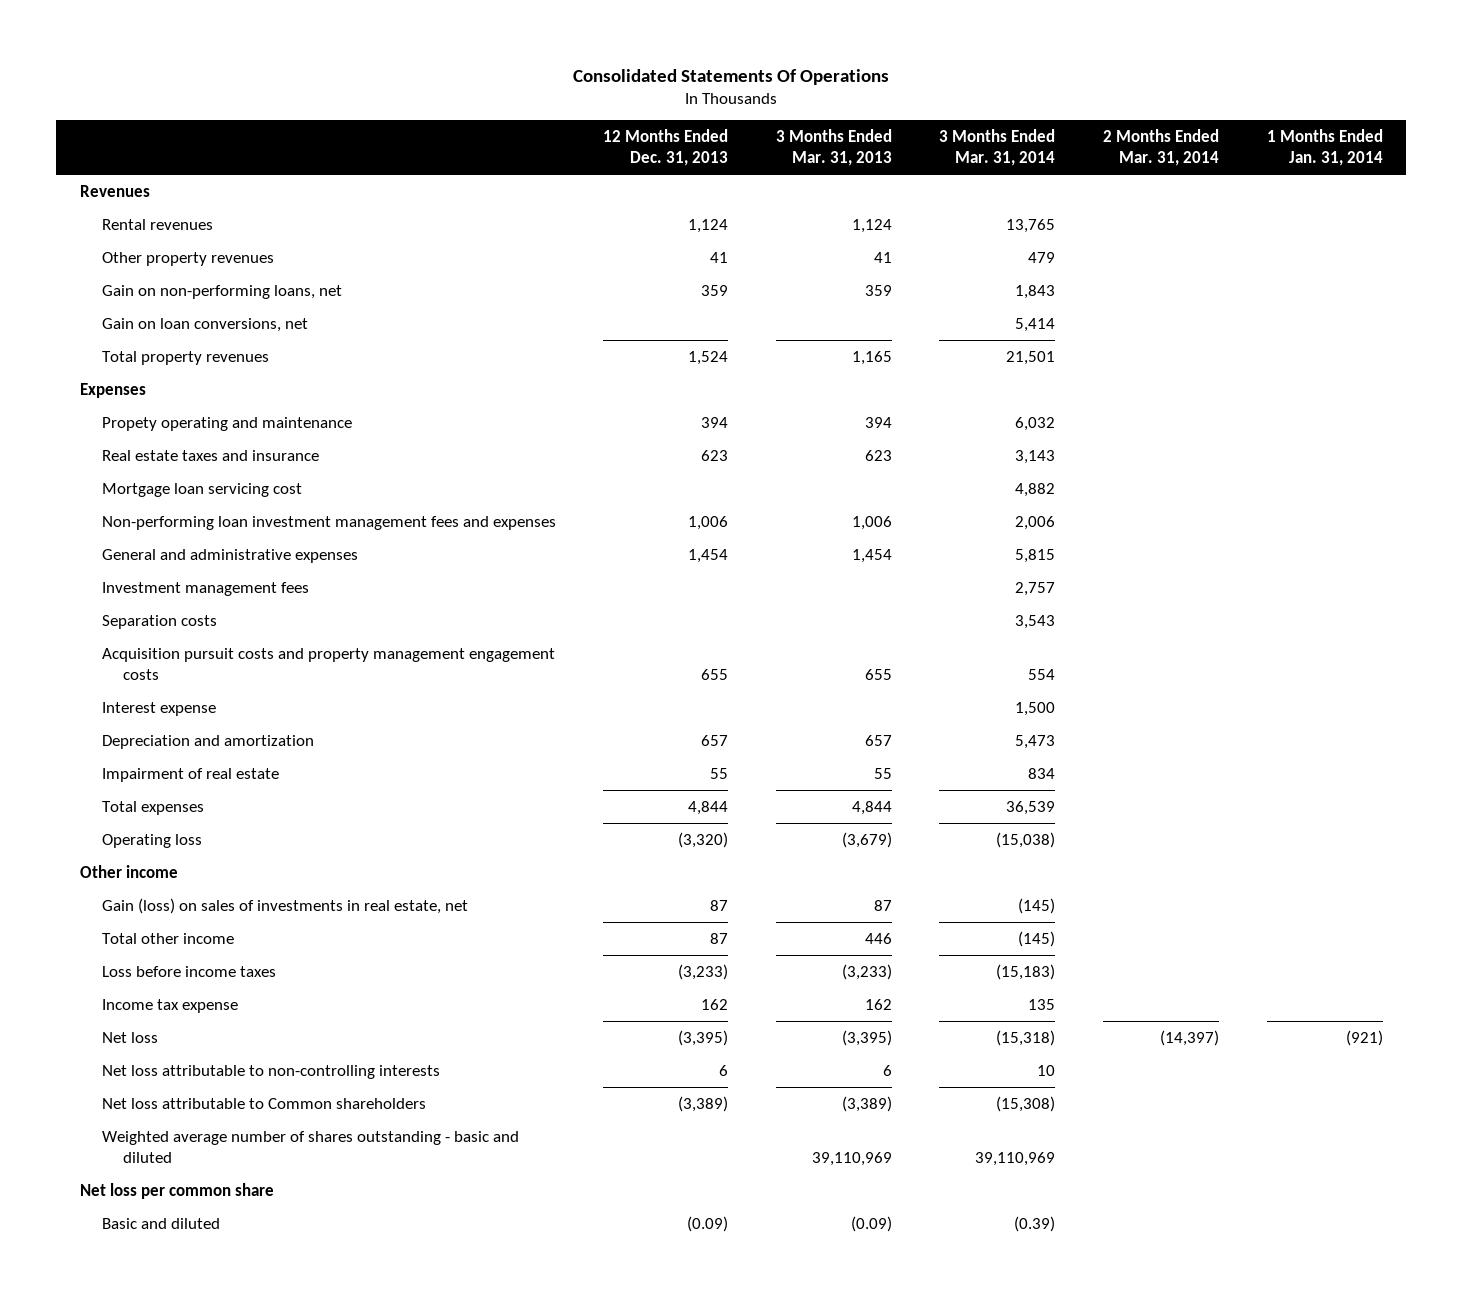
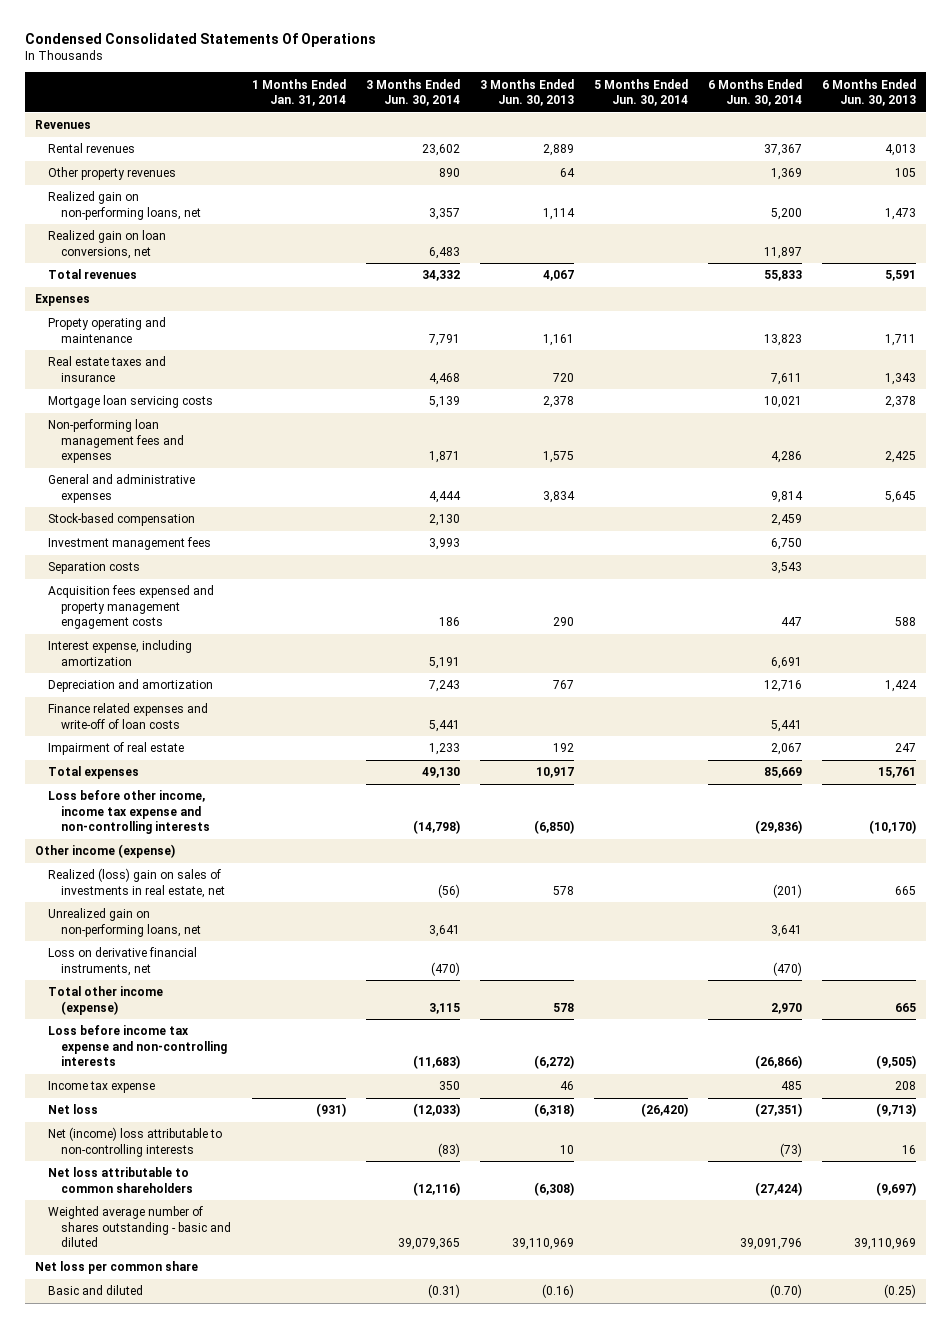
- Consolidated Statements Of Operations
+ Condensed Consolidated Statements Of Operations
- | 12 Months Ended Dec. 31, 2013 | 3 Months Ended Mar. 31, 2013 | 3 Months Ended Mar. 31, 2014 | 2 Months Ended Mar. 31, 2014 | 1 Months Ended Jan. 31, 2014
+ | 1 Months Ended Jan. 31, 2014 | 3 Months Ended Jun. 30, 2014 | 3 Months Ended Jun. 30, 2013 | 5 Months Ended Jun. 30, 2014 | 6 Months Ended Jun. 30, 2014 | 6 Months Ended Jun. 30, 2013
- Gain on non-performing loans, net | 359 | 359 | 1,843 | |
- Gain on loan conversions, net | | | 5,414 | |
- Total property revenues | 1,524 | 1,165 | 21,501 | |
+ Realized gain on non-performing loans, net | | 3,357 | 1,114 | | 5,200 | 1,473
+ Realized gain on loan conversions, net | | 6,483 | | | 11,897 |
+ Total revenues | | 34,332 | 4,067 | | 55,833 | 5,591
- Mortgage loan servicing cost | | | 4,882 | |
- Non-performing loan investment management fees and expenses | 1,006 | 1,006 | 2,006 | |
+ Mortgage loan servicing costs | | 5,139 | 2,378 | | 10,021 | 2,378
+ Non-performing loan management fees and expenses | | 1,871 | 1,575 | | 4,286 | 2,425
+ Stock-based compensation | | 2,130 | | | 2,459 |
- Acquisition pursuit costs and property management engagement costs | 655 | 655 | 554 | |
- Interest expense | | | 1,500 | |
+ Acquisition fees expensed and property management engagement costs | | 186 | 290 | | 447 | 588
+ Interest expense, including amortization | | 5,191 | | | 6,691 |
+ Finance related expenses and write-off of loan costs | | 5,441 | | | 5,441 |
- Operating loss | (3,320) | (3,679) | (15,038) | |
- Other income
- Gain (loss) on sales of investments in real estate, net | 87 | 87 | (145) | |
- Total other income | 87 | 446 | (145) | |
- Loss before income taxes | (3,233) | (3,233) | (15,183) | |
+ Loss before other income, income tax expense and non-controlling interests | | (14,798) | (6,850) | | (29,836) | (10,170)
+ Other income (expense)
+ Realized (loss) gain on sales of investments in real estate, net | | (56) | 578 | | (201) | 665
+ Unrealized gain on non-performing loans, net | | 3,641 | | | 3,641 |
+ Loss on derivative financial instruments, net | | (470) | | | (470) |
+ Total other income (expense) | | 3,115 | 578 | | 2,970 | 665
+ Loss before income tax expense and non-controlling interests | | (11,683) | (6,272) | | (26,866) | (9,505)
- Net loss | (3,395) | (3,395) | (15,318) | (14,397) | (921)
- Net loss attributable to non-controlling interests | 6 | 6 | 10 | |
- Net loss attributable to Common shareholders | (3,389) | (3,389) | (15,308) | |
+ Net loss | (931) | (12,033) | (6,318) | (26,420) | (27,351) | (9,713)
+ Net (income) loss attributable to non-controlling interests | | (83) | 10 | | (73) | 16
+ Net loss attributable to common shareholders | | (12,116) | (6,308) | | (27,424) | (9,697)

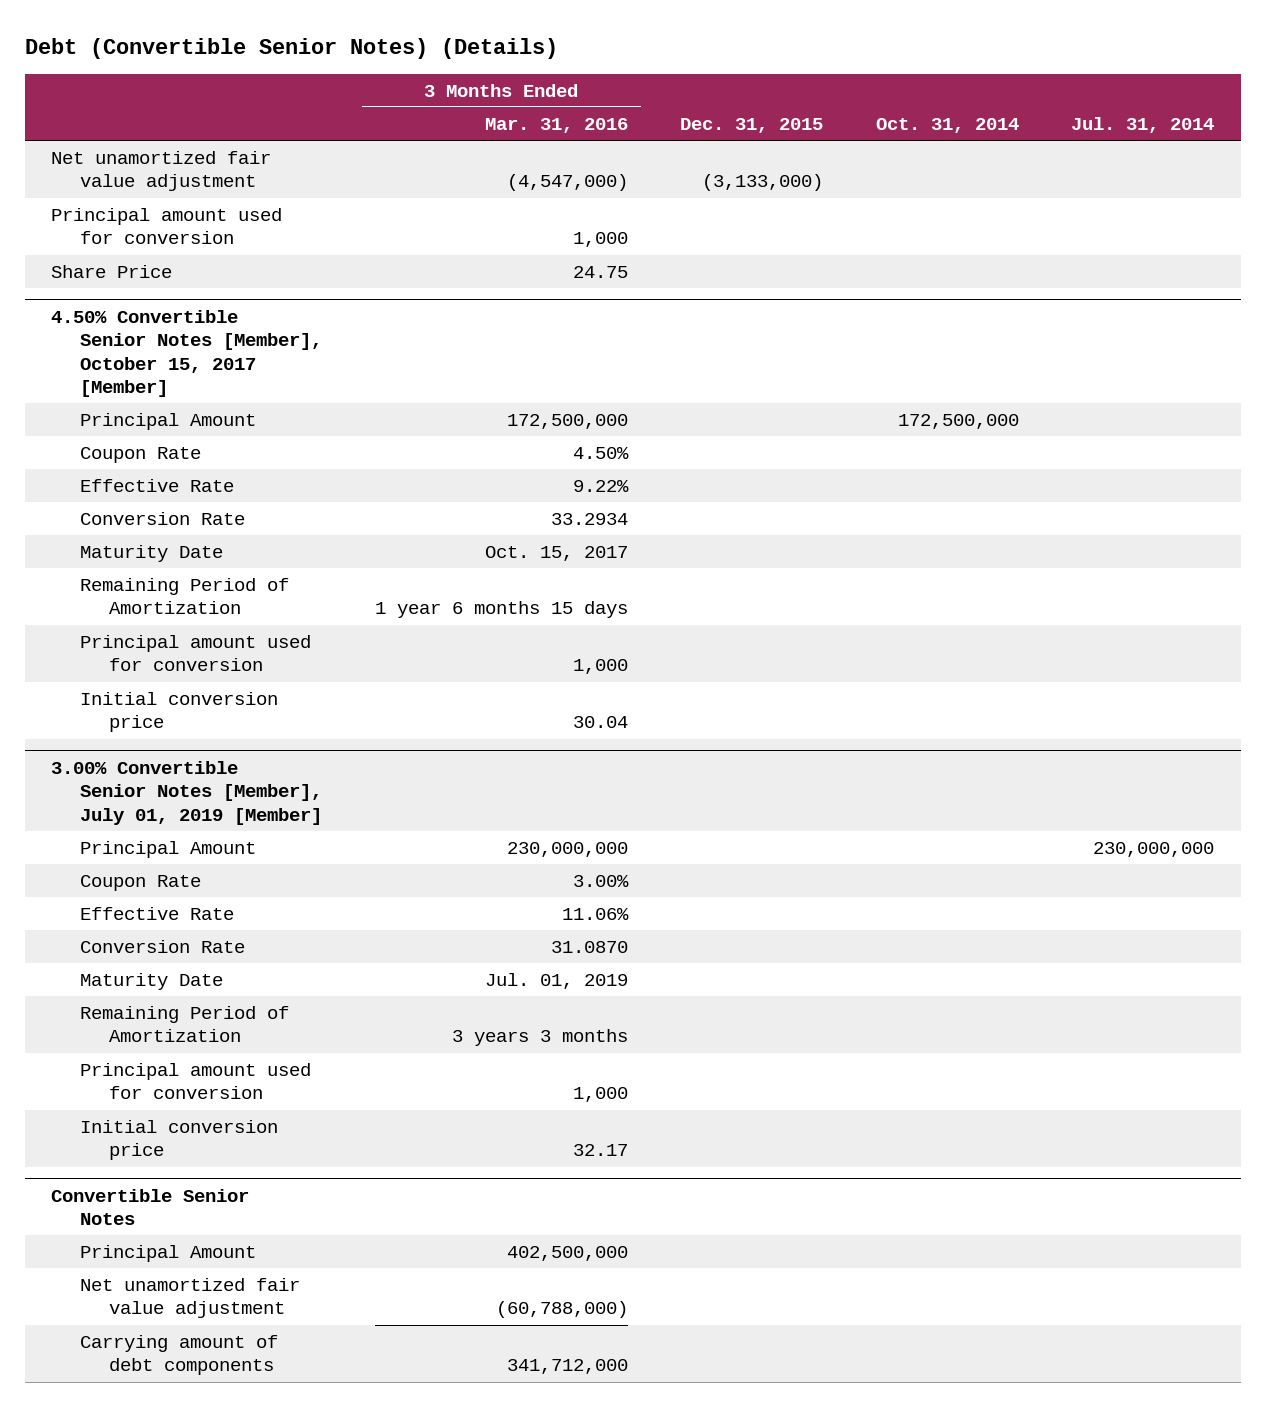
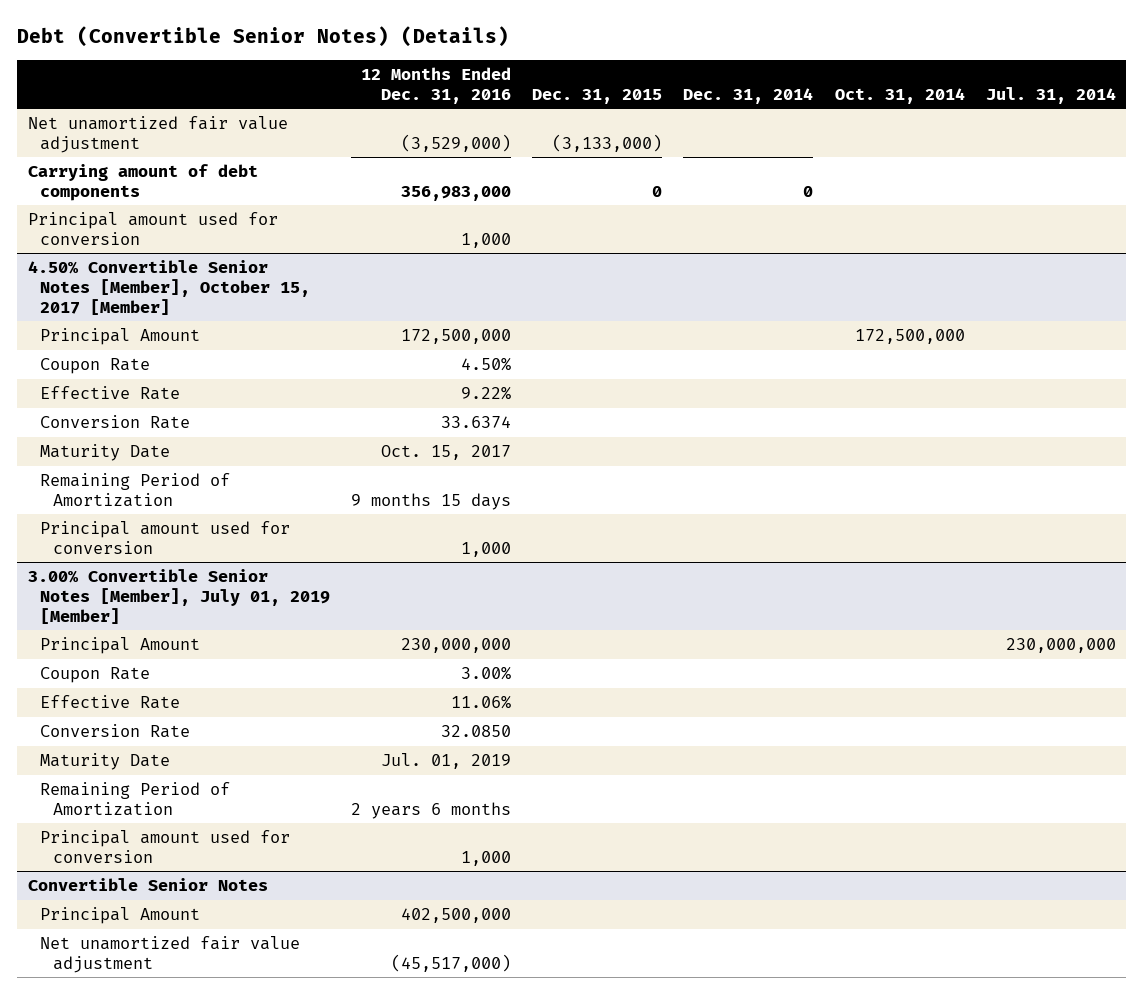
- | 3 Months Ended Mar. 31, 2016 | Dec. 31, 2015 | Oct. 31, 2014 | Jul. 31, 2014
+ | 12 Months Ended Dec. 31, 2016 | Dec. 31, 2015 | Dec. 31, 2014 | Oct. 31, 2014 | Jul. 31, 2014
+ Carrying amount of debt components | 356,983,000 | 0 | 0 | |
- Share Price | 24.75 | | |
@ 4.50% Convertible Senior Notes [Member], October 15, 2017 [Member]
- Initial conversion price | 30.04 | | |
@ 3.00% Convertible Senior Notes [Member], July 01, 2019 [Member]
- Initial conversion price | 32.17 | | |
@ Convertible Senior Notes
- Carrying amount of debt components | 341,712,000 | | |

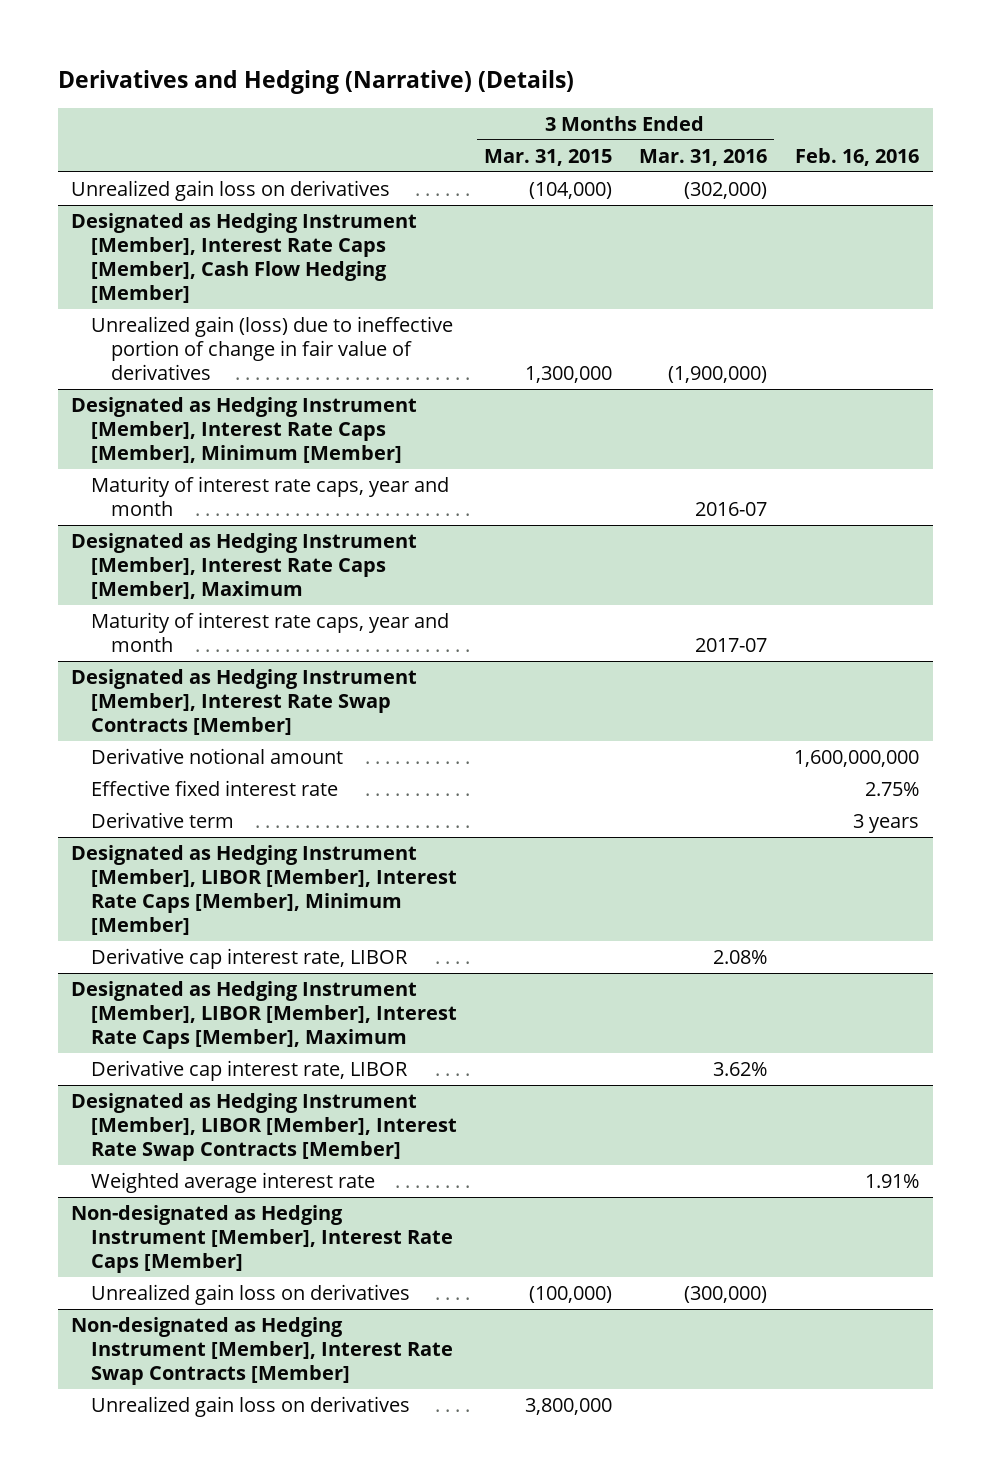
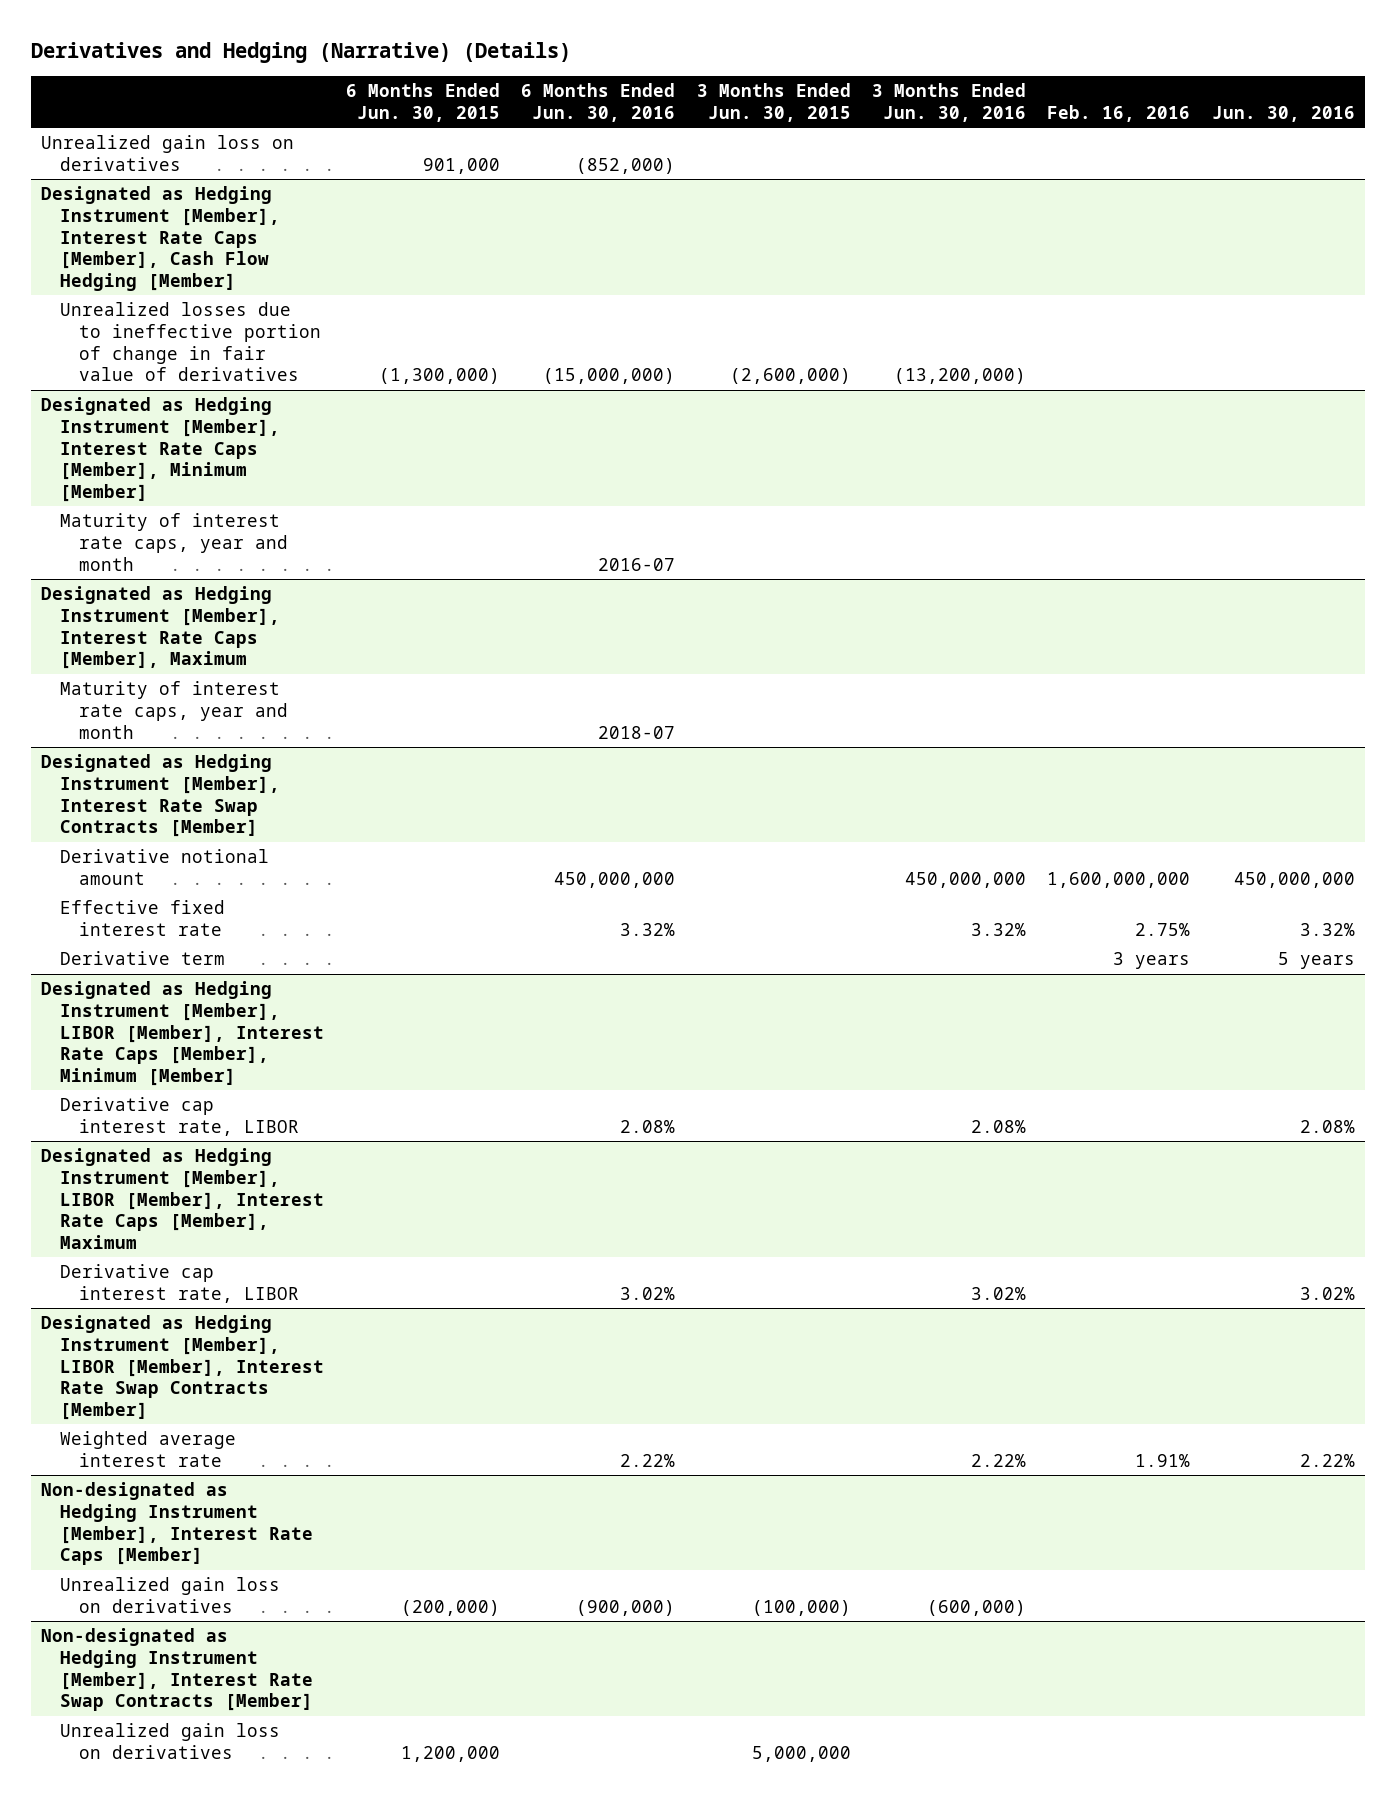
- | 3 Months Ended Mar. 31, 2015 | 3 Months Ended Mar. 31, 2016 | Feb. 16, 2016
+ | 6 Months Ended Jun. 30, 2015 | 6 Months Ended Jun. 30, 2016 | 3 Months Ended Jun. 30, 2015 | 3 Months Ended Jun. 30, 2016 | Feb. 16, 2016 | Jun. 30, 2016
@ Designated as Hedging Instrument [Member], Interest Rate Caps [Member], Cash Flow Hedging [Member]
- Unrealized gain (loss) due to ineffective portion of change in fair value of derivatives | 1,300,000 | (1,900,000) |
+ Unrealized losses due to ineffective portion of change in fair value of derivatives | (1,300,000) | (15,000,000) | (2,600,000) | (13,200,000) | |

